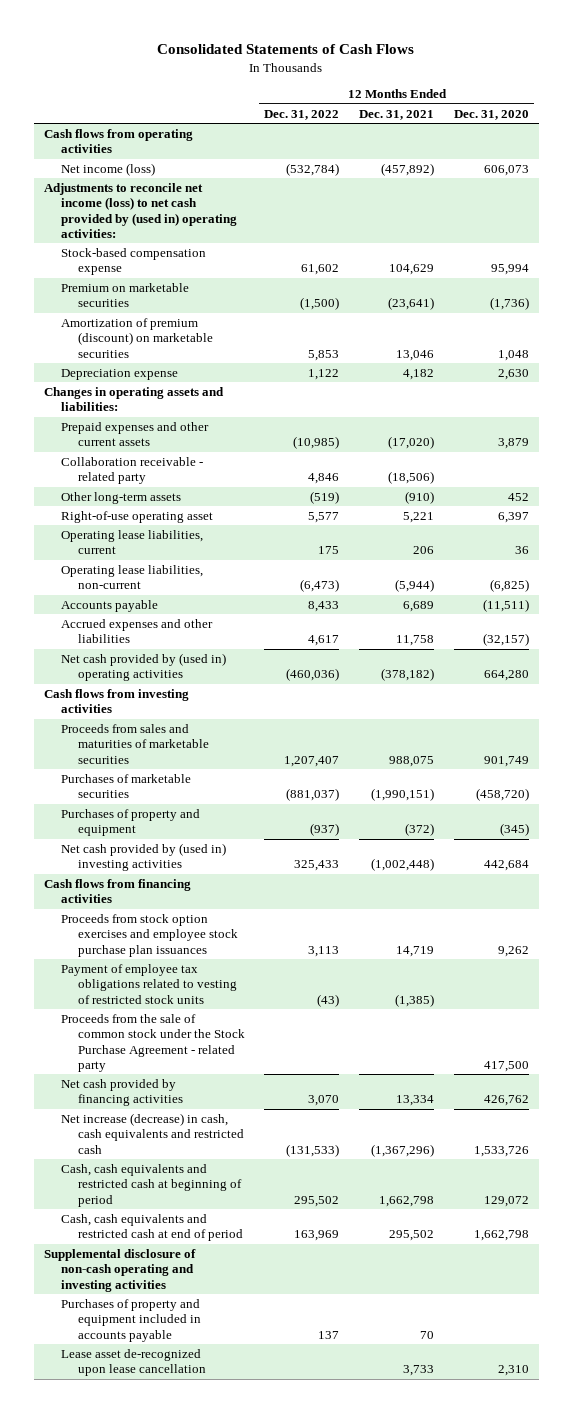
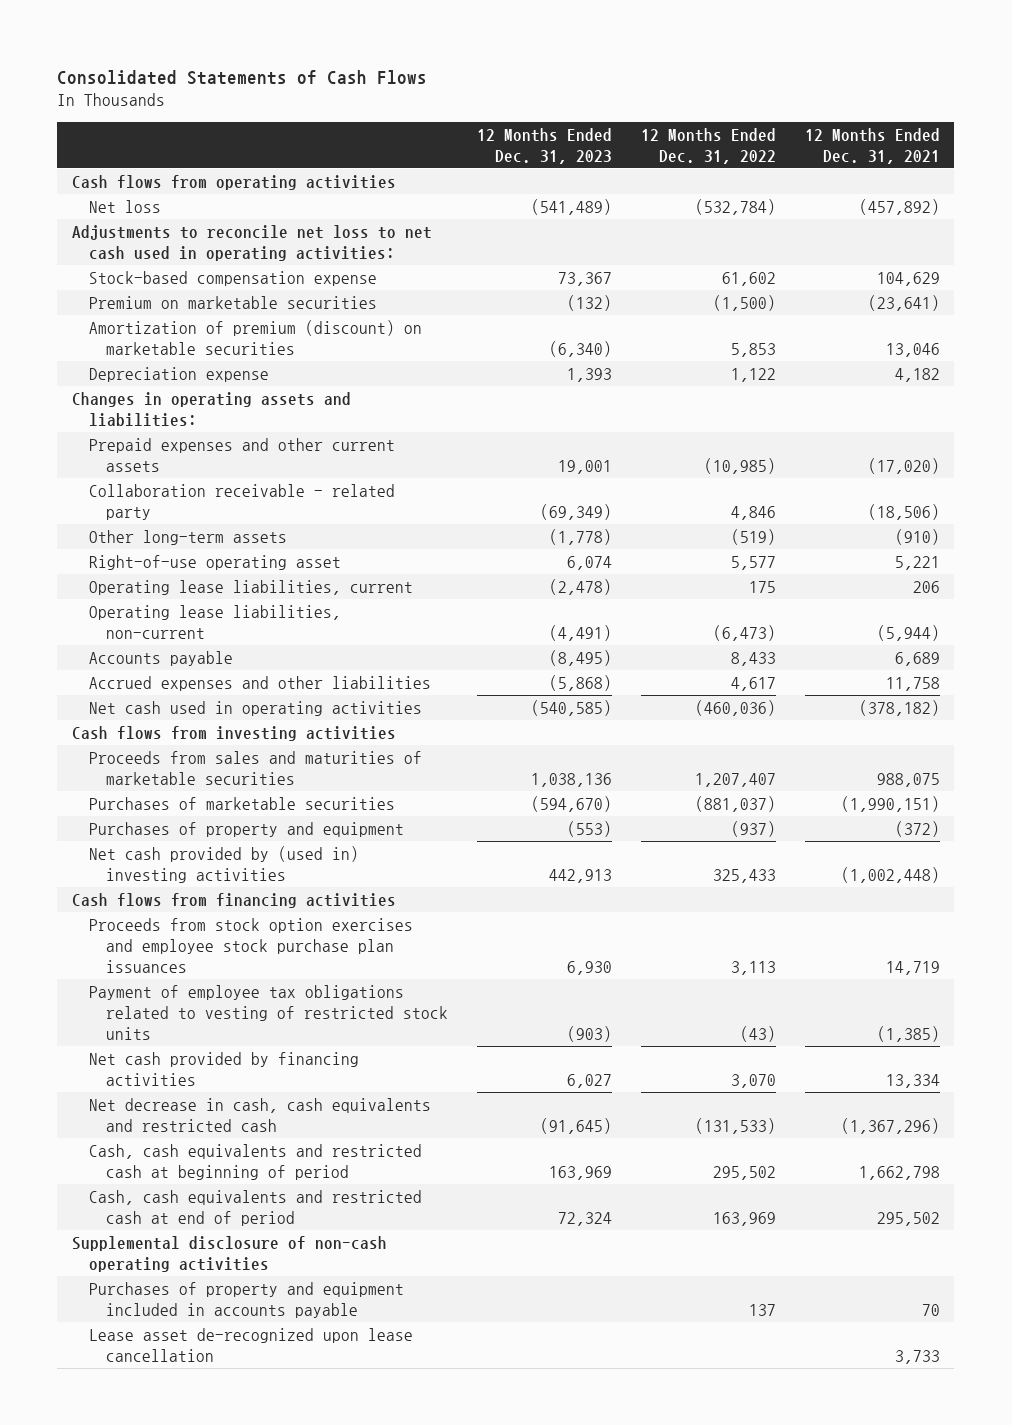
- | 12 Months Ended Dec. 31, 2022 | 12 Months Ended Dec. 31, 2021 | 12 Months Ended Dec. 31, 2020
+ | 12 Months Ended Dec. 31, 2023 | 12 Months Ended Dec. 31, 2022 | 12 Months Ended Dec. 31, 2021
- Net income (loss) | (532,784) | (457,892) | 606,073
- Adjustments to reconcile net income (loss) to net cash provided by (used in) operating activities:
+ Net loss | (541,489) | (532,784) | (457,892)
+ Adjustments to reconcile net loss to net cash used in operating activities:
- Net cash provided by (used in) operating activities | (460,036) | (378,182) | 664,280
+ Net cash used in operating activities | (540,585) | (460,036) | (378,182)
- Proceeds from the sale of common stock under the Stock Purchase Agreement - related party | | | 417,500
- Net increase (decrease) in cash, cash equivalents and restricted cash | (131,533) | (1,367,296) | 1,533,726
+ Net decrease in cash, cash equivalents and restricted cash | (91,645) | (131,533) | (1,367,296)
- Supplemental disclosure of non-cash operating and investing activities
+ Supplemental disclosure of non-cash operating activities

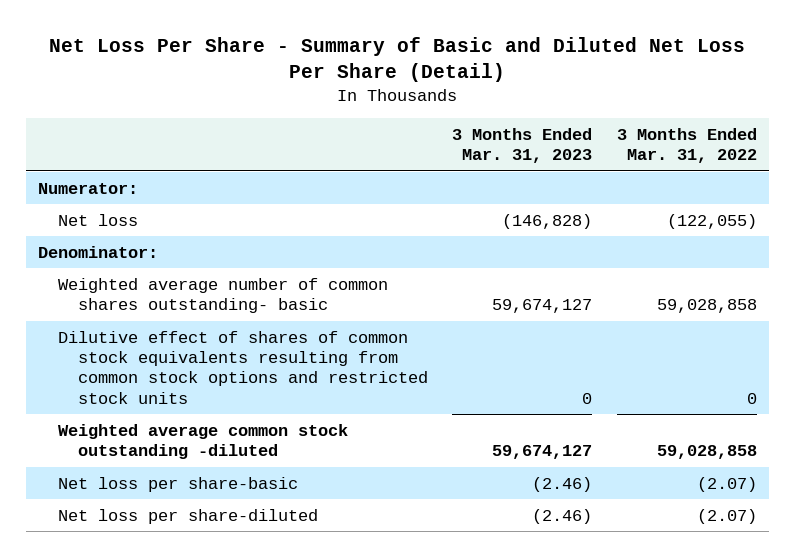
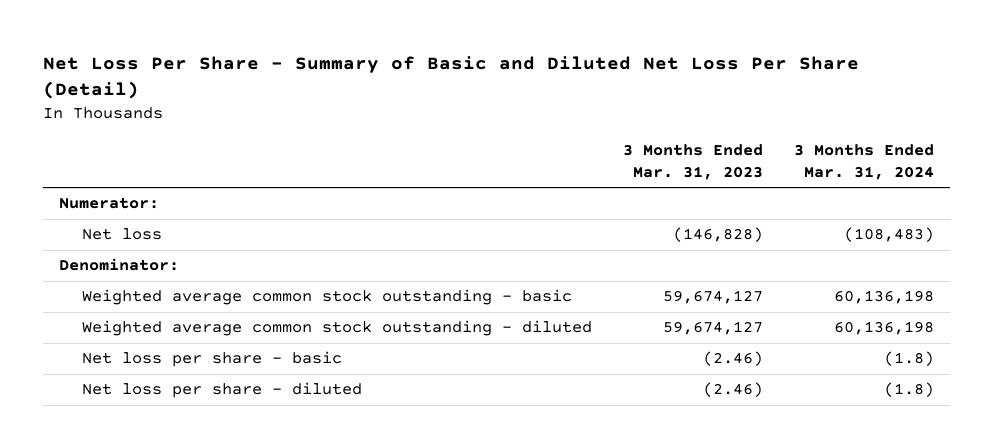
- | 3 Months Ended Mar. 31, 2023 | 3 Months Ended Mar. 31, 2022
+ | 3 Months Ended Mar. 31, 2023 | 3 Months Ended Mar. 31, 2024
- Weighted average number of common shares outstanding- basic | 59,674,127 | 59,028,858
- Dilutive effect of shares of common stock equivalents resulting from common stock options and restricted stock units | 0 | 0
- Weighted average common stock outstanding -diluted | 59,674,127 | 59,028,858
- Net loss per share-basic | (2.46) | (2.07)
- Net loss per share-diluted | (2.46) | (2.07)
+ Weighted average common stock outstanding - basic | 59,674,127 | 60,136,198
+ Weighted average common stock outstanding - diluted | 59,674,127 | 60,136,198
+ Net loss per share - basic | (2.46) | (1.8)
+ Net loss per share - diluted | (2.46) | (1.8)

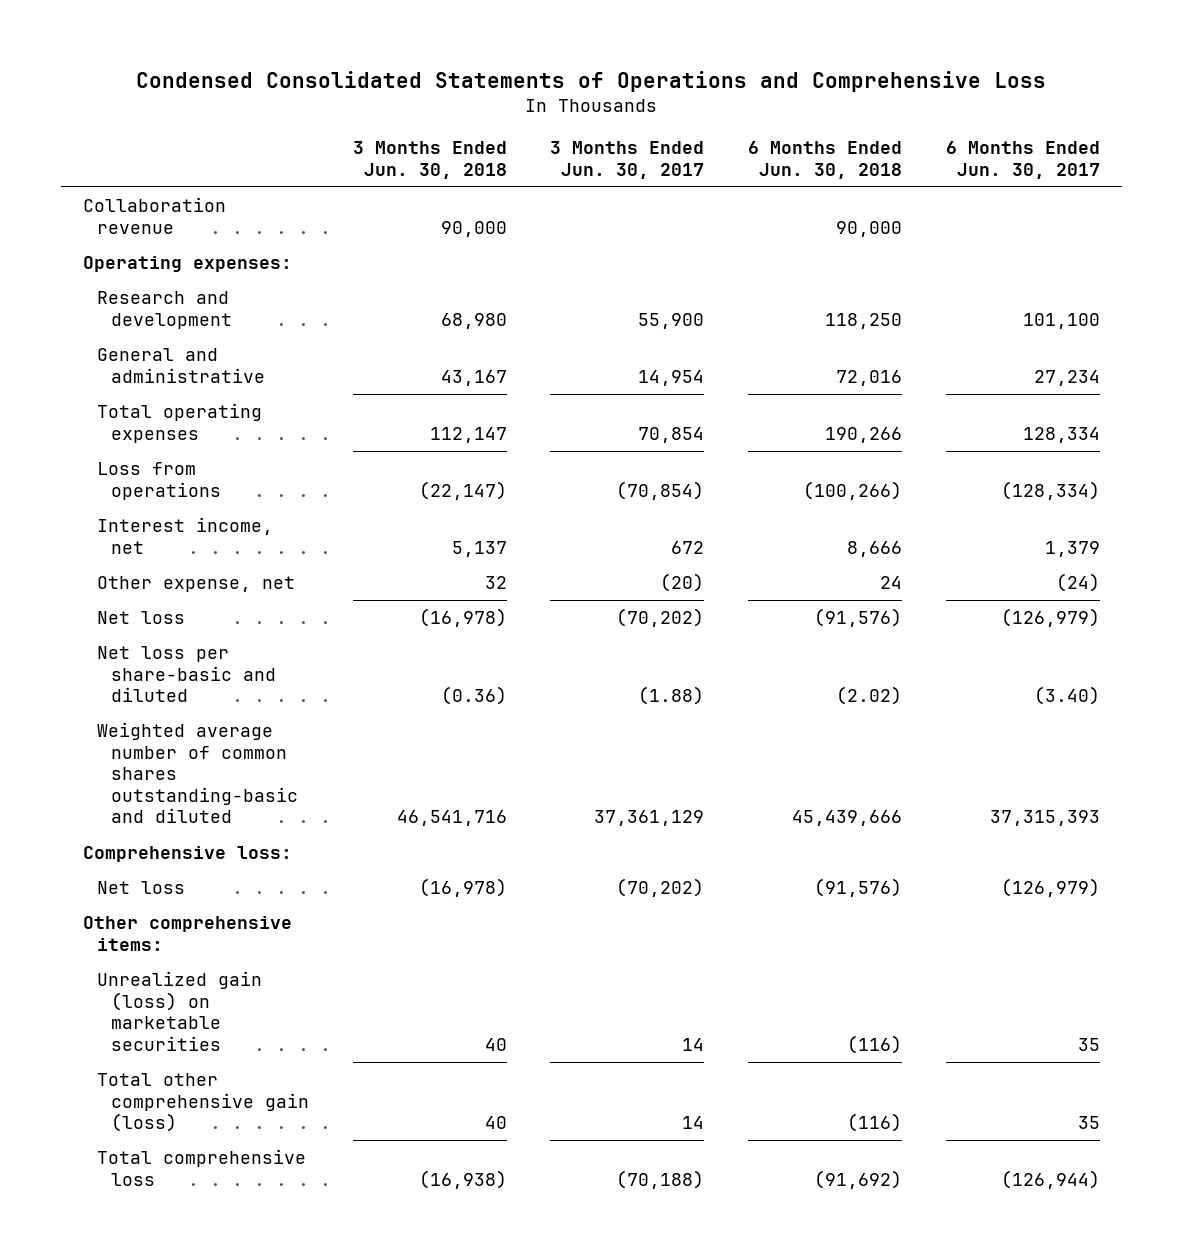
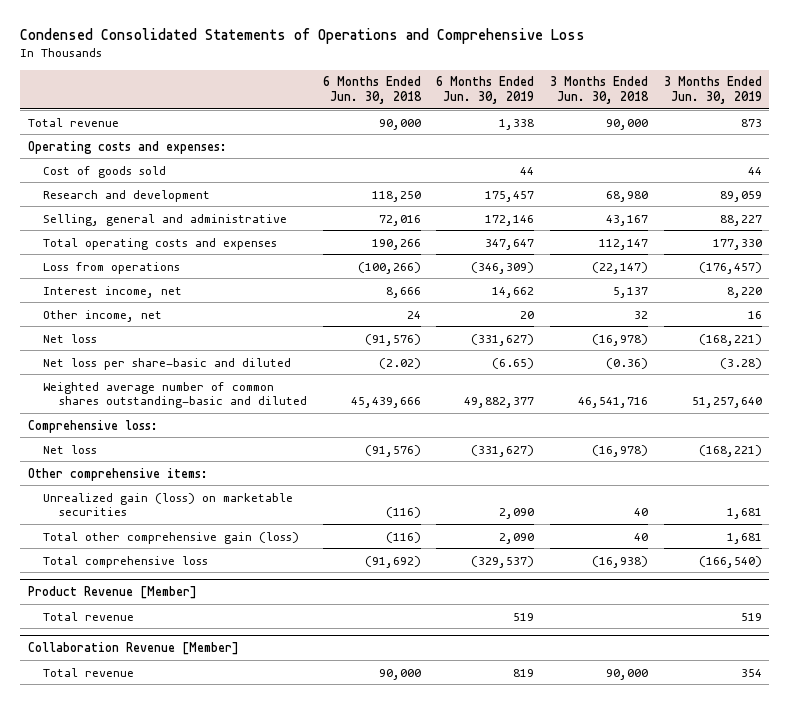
- | 3 Months Ended Jun. 30, 2018 | 3 Months Ended Jun. 30, 2017 | 6 Months Ended Jun. 30, 2018 | 6 Months Ended Jun. 30, 2017
+ | 6 Months Ended Jun. 30, 2018 | 6 Months Ended Jun. 30, 2019 | 3 Months Ended Jun. 30, 2018 | 3 Months Ended Jun. 30, 2019
- Collaboration revenue | 90,000 | | 90,000 |
- Operating expenses:
+ Total revenue | 90,000 | 1,338 | 90,000 | 873
+ Operating costs and expenses:
+ Cost of goods sold | | 44 | | 44
- General and administrative | 43,167 | 14,954 | 72,016 | 27,234
- Total operating expenses | 112,147 | 70,854 | 190,266 | 128,334
+ Selling, general and administrative | 72,016 | 172,146 | 43,167 | 88,227
+ Total operating costs and expenses | 190,266 | 347,647 | 112,147 | 177,330
- Other expense, net | 32 | (20) | 24 | (24)
+ Other income, net | 24 | 20 | 32 | 16
+ Product Revenue [Member]
+ Total revenue | | 519 | | 519
+ Collaboration Revenue [Member]
+ Total revenue | 90,000 | 819 | 90,000 | 354

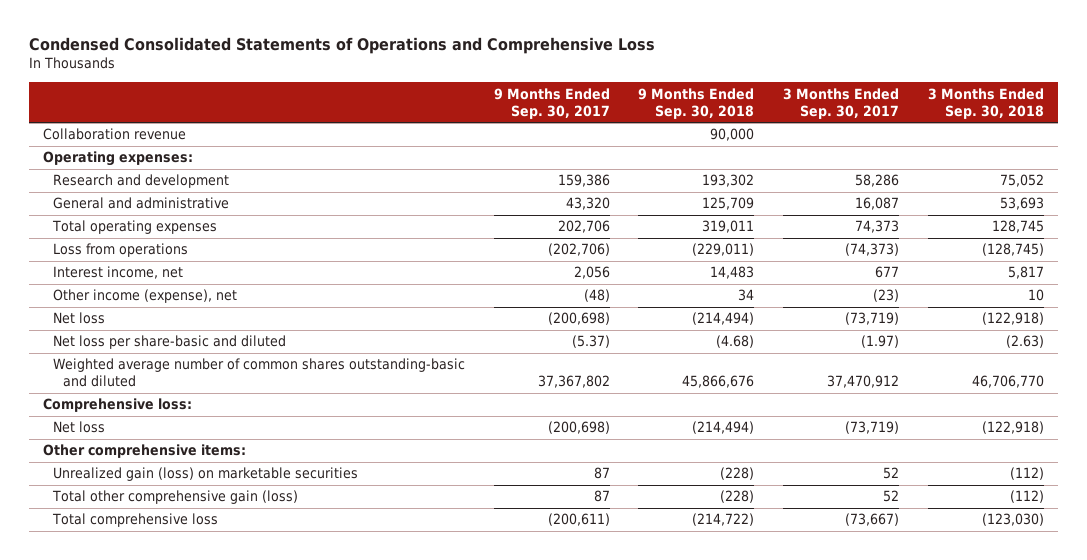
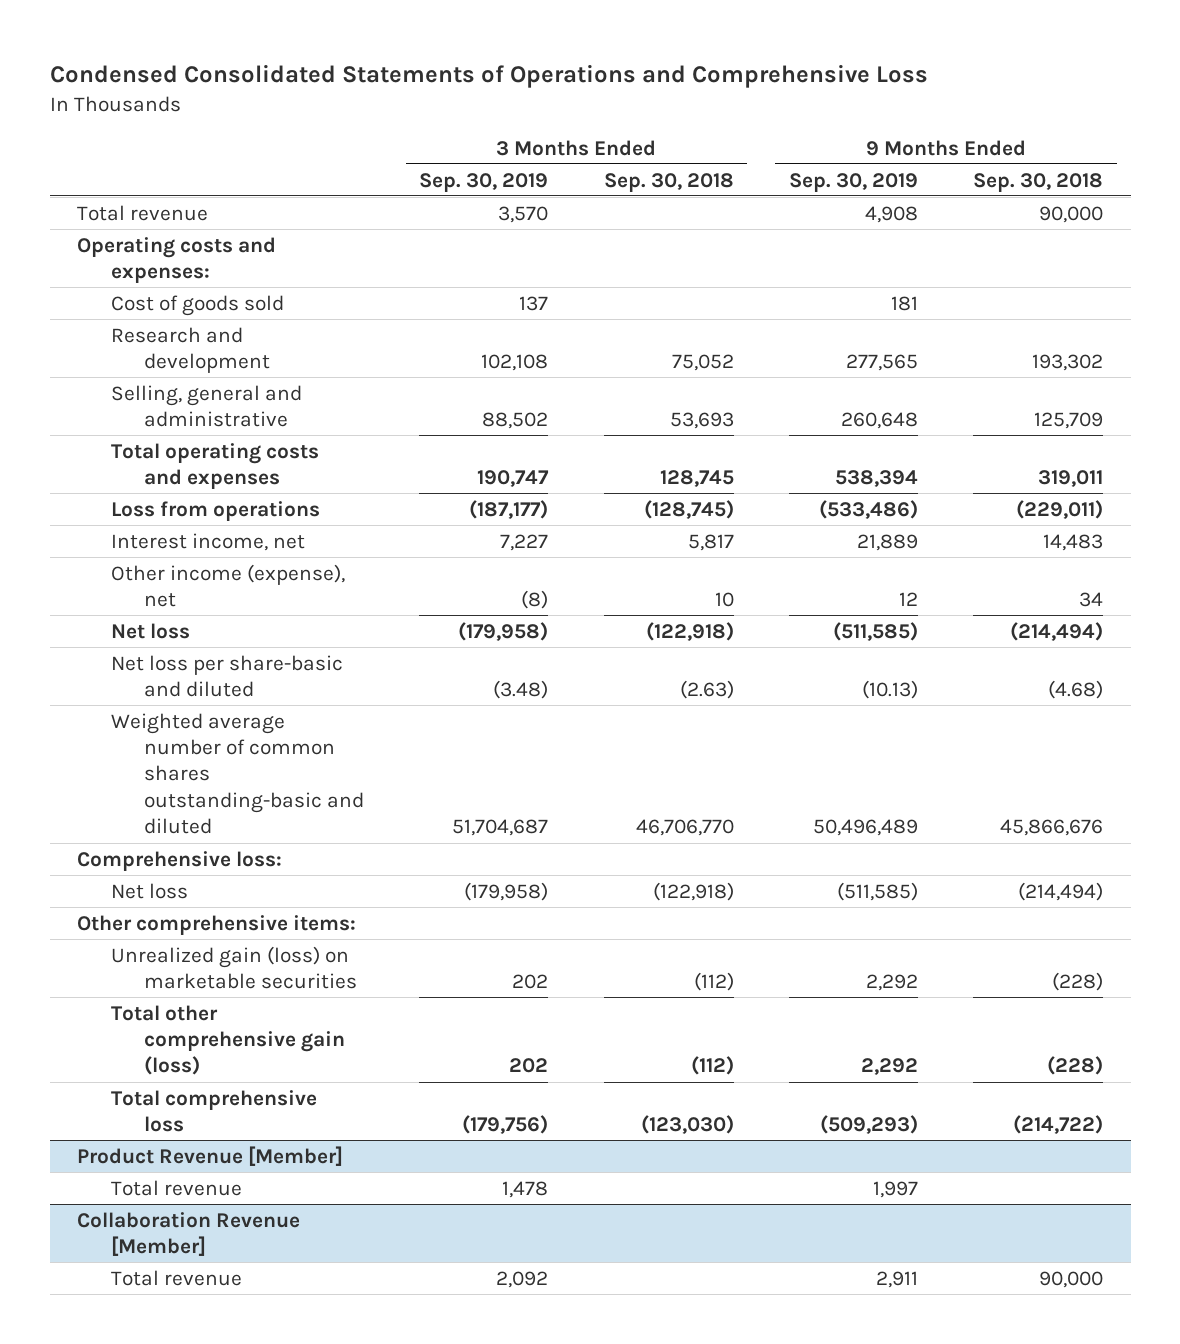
- | 9 Months Ended Sep. 30, 2017 | 9 Months Ended Sep. 30, 2018 | 3 Months Ended Sep. 30, 2017 | 3 Months Ended Sep. 30, 2018
+ | 3 Months Ended Sep. 30, 2019 | 3 Months Ended Sep. 30, 2018 | 9 Months Ended Sep. 30, 2019 | 9 Months Ended Sep. 30, 2018
- Collaboration revenue | | 90,000 | |
- Operating expenses:
+ Total revenue | 3,570 | | 4,908 | 90,000
+ Operating costs and expenses:
+ Cost of goods sold | 137 | | 181 |
- General and administrative | 43,320 | 125,709 | 16,087 | 53,693
- Total operating expenses | 202,706 | 319,011 | 74,373 | 128,745
+ Selling, general and administrative | 88,502 | 53,693 | 260,648 | 125,709
+ Total operating costs and expenses | 190,747 | 128,745 | 538,394 | 319,011
+ Product Revenue [Member]
+ Total revenue | 1,478 | | 1,997 |
+ Collaboration Revenue [Member]
+ Total revenue | 2,092 | | 2,911 | 90,000

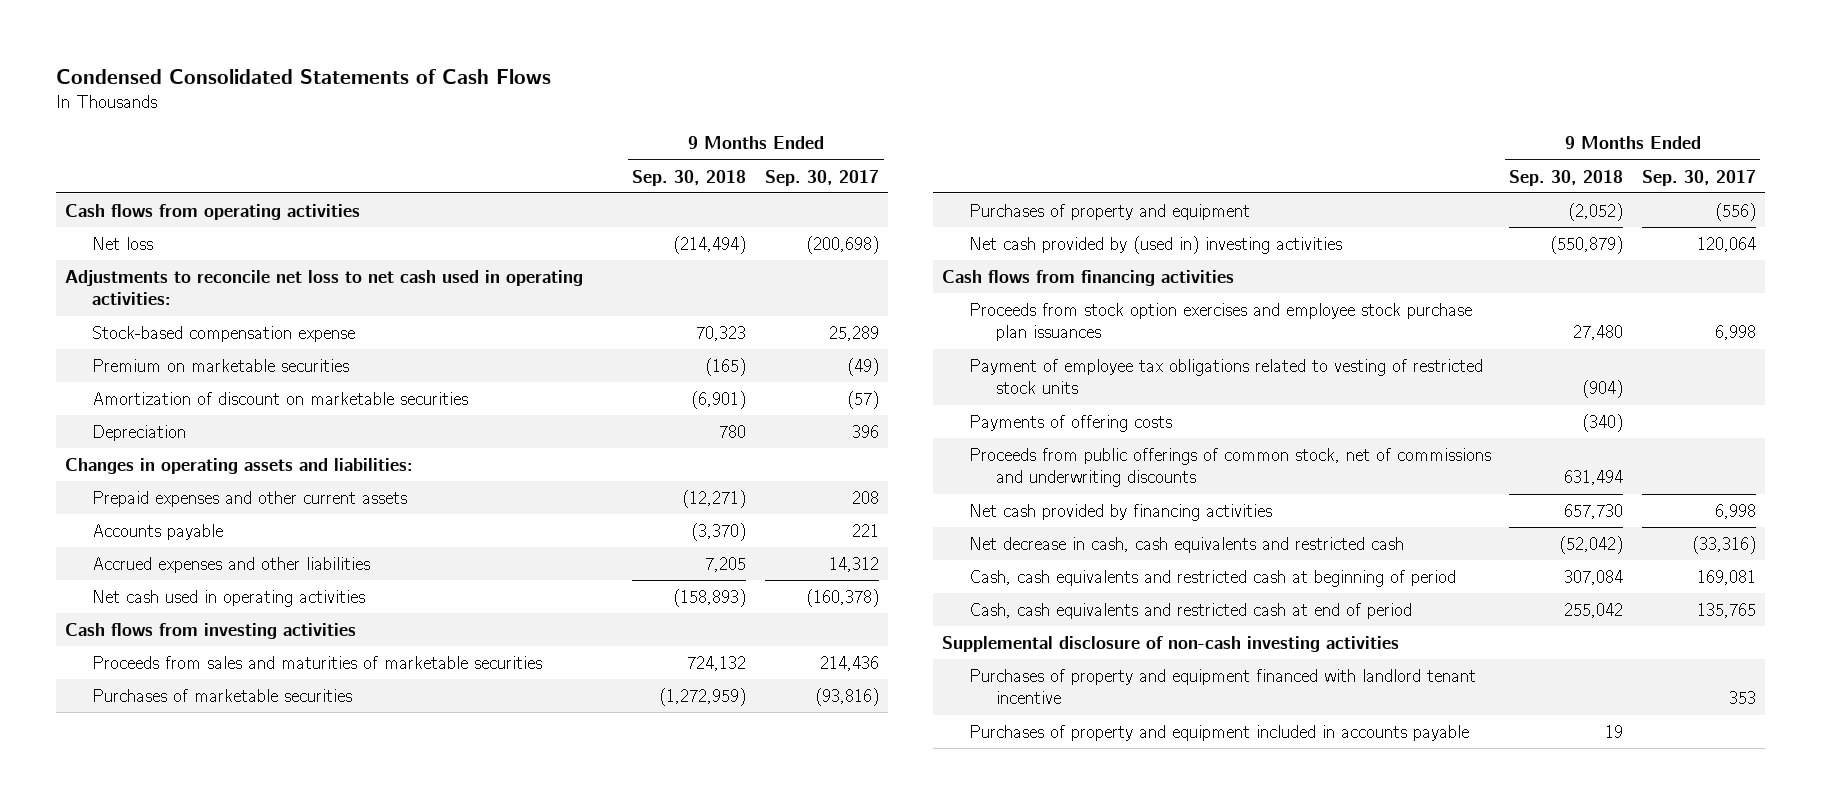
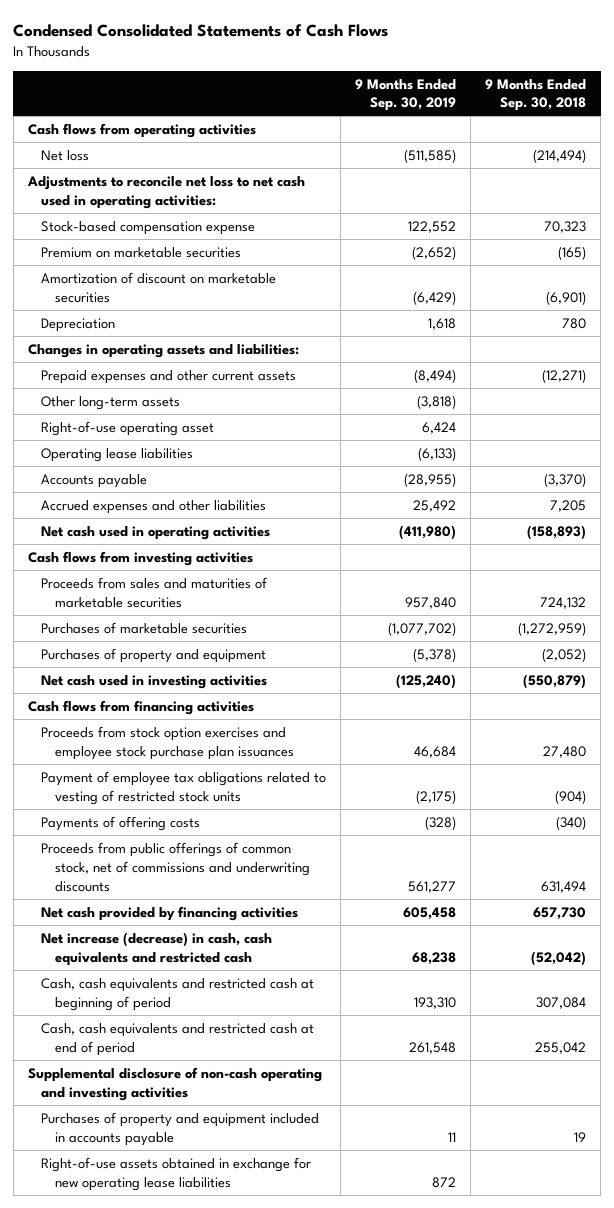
- | 9 Months Ended Sep. 30, 2018 | 9 Months Ended Sep. 30, 2017
+ | 9 Months Ended Sep. 30, 2019 | 9 Months Ended Sep. 30, 2018
+ Other long-term assets | (3,818) |
+ Right-of-use operating asset | 6,424 |
+ Operating lease liabilities | (6,133) |
- Net cash provided by (used in) investing activities | (550,879) | 120,064
+ Net cash used in investing activities | (125,240) | (550,879)
- Net decrease in cash, cash equivalents and restricted cash | (52,042) | (33,316)
+ Net increase (decrease) in cash, cash equivalents and restricted cash | 68,238 | (52,042)
- Supplemental disclosure of non-cash investing activities
- Purchases of property and equipment financed with landlord tenant incentive | | 353
+ Supplemental disclosure of non-cash operating and investing activities
+ Right-of-use assets obtained in exchange for new operating lease liabilities | 872 |

